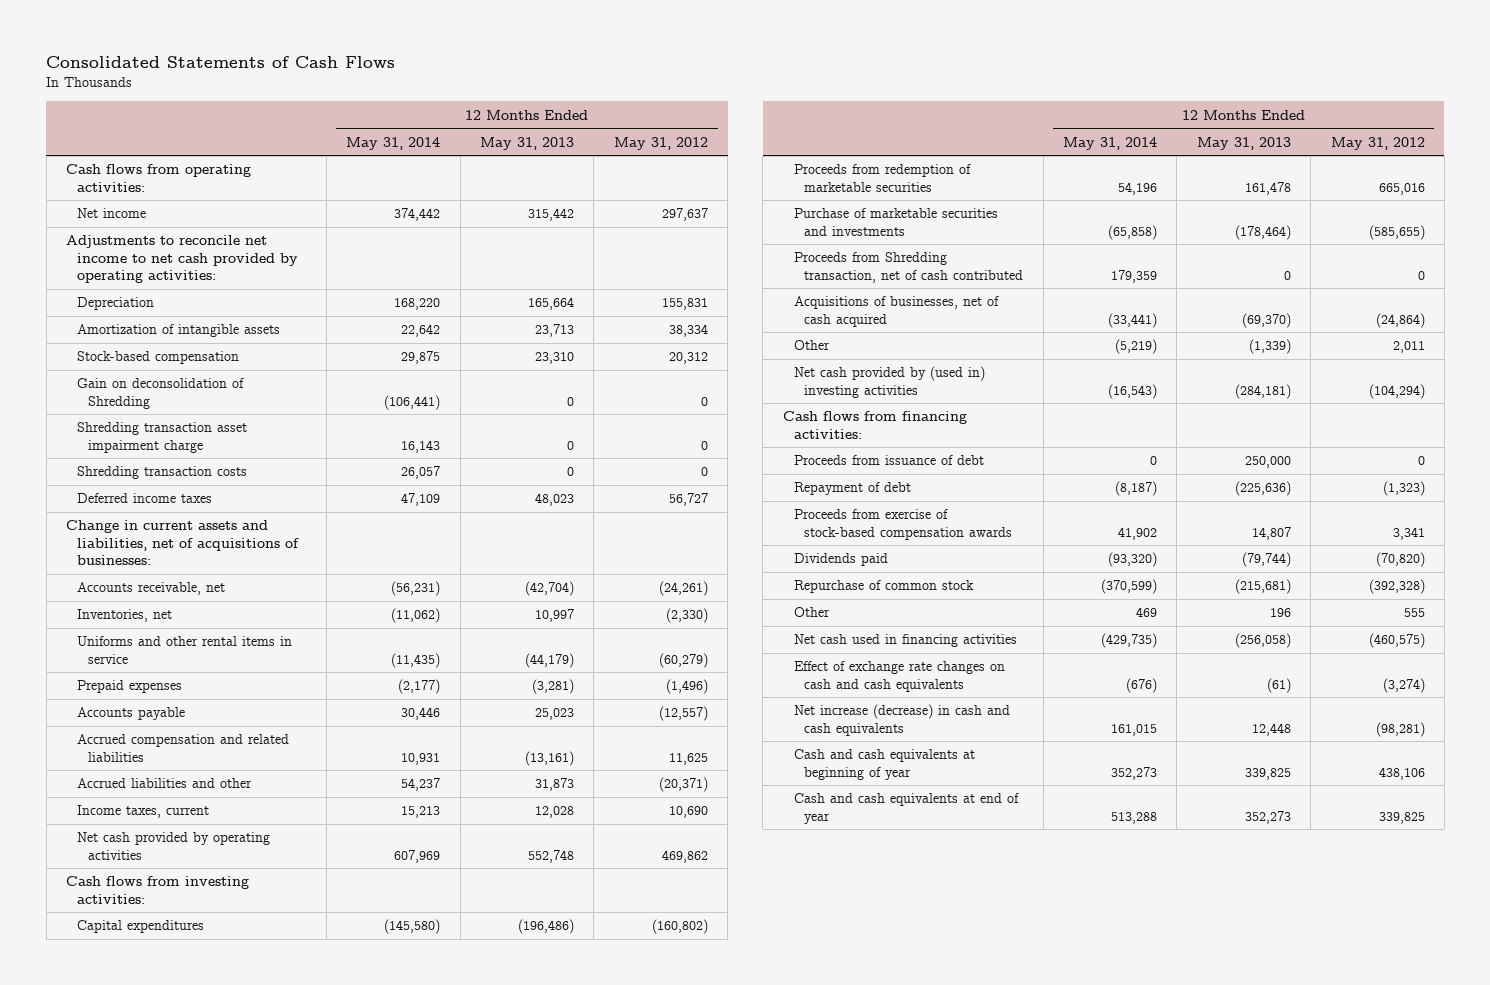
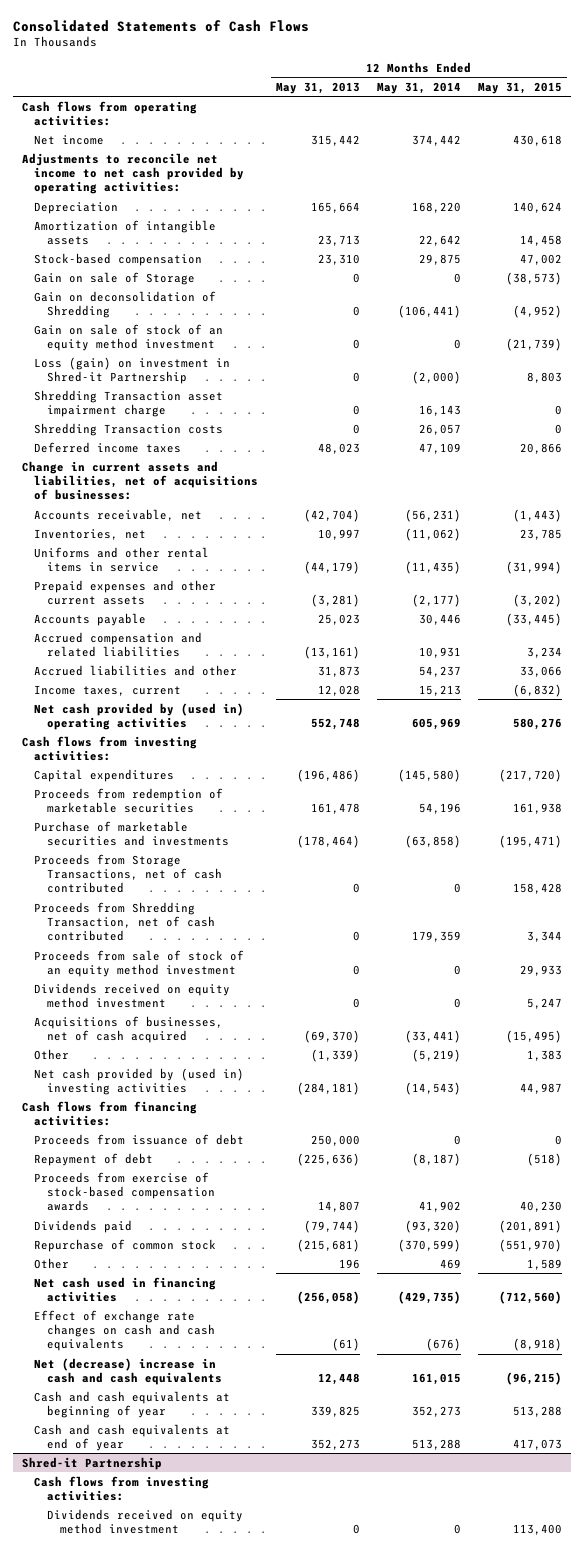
- | 12 Months Ended May 31, 2014 | 12 Months Ended May 31, 2013 | 12 Months Ended May 31, 2012
+ | 12 Months Ended May 31, 2013 | 12 Months Ended May 31, 2014 | 12 Months Ended May 31, 2015
+ Gain on sale of Storage | 0 | 0 | (38,573)
- Shredding transaction asset impairment charge | 16,143 | 0 | 0
- Shredding transaction costs | 26,057 | 0 | 0
+ Gain on sale of stock of an equity method investment | 0 | 0 | (21,739)
+ Loss (gain) on investment in Shred-it Partnership | 0 | (2,000) | 8,803
+ Shredding Transaction asset impairment charge | 0 | 16,143 | 0
+ Shredding Transaction costs | 0 | 26,057 | 0
- Prepaid expenses | (2,177) | (3,281) | (1,496)
+ Prepaid expenses and other current assets | (3,281) | (2,177) | (3,202)
- Net cash provided by operating activities | 607,969 | 552,748 | 469,862
+ Net cash provided by (used in) operating activities | 552,748 | 605,969 | 580,276
- Purchase of marketable securities and investments | (65,858) | (178,464) | (585,655)
- Proceeds from Shredding transaction, net of cash contributed | 179,359 | 0 | 0
+ Purchase of marketable securities and investments | (178,464) | (63,858) | (195,471)
+ Proceeds from Storage Transactions, net of cash contributed | 0 | 0 | 158,428
+ Proceeds from Shredding Transaction, net of cash contributed | 0 | 179,359 | 3,344
+ Proceeds from sale of stock of an equity method investment | 0 | 0 | 29,933
+ Dividends received on equity method investment | 0 | 0 | 5,247
- Net cash provided by (used in) investing activities | (16,543) | (284,181) | (104,294)
+ Net cash provided by (used in) investing activities | (284,181) | (14,543) | 44,987
- Net increase (decrease) in cash and cash equivalents | 161,015 | 12,448 | (98,281)
+ Net (decrease) increase in cash and cash equivalents | 12,448 | 161,015 | (96,215)
+ Shred-it Partnership
+ Cash flows from investing activities:
+ Dividends received on equity method investment | 0 | 0 | 113,400

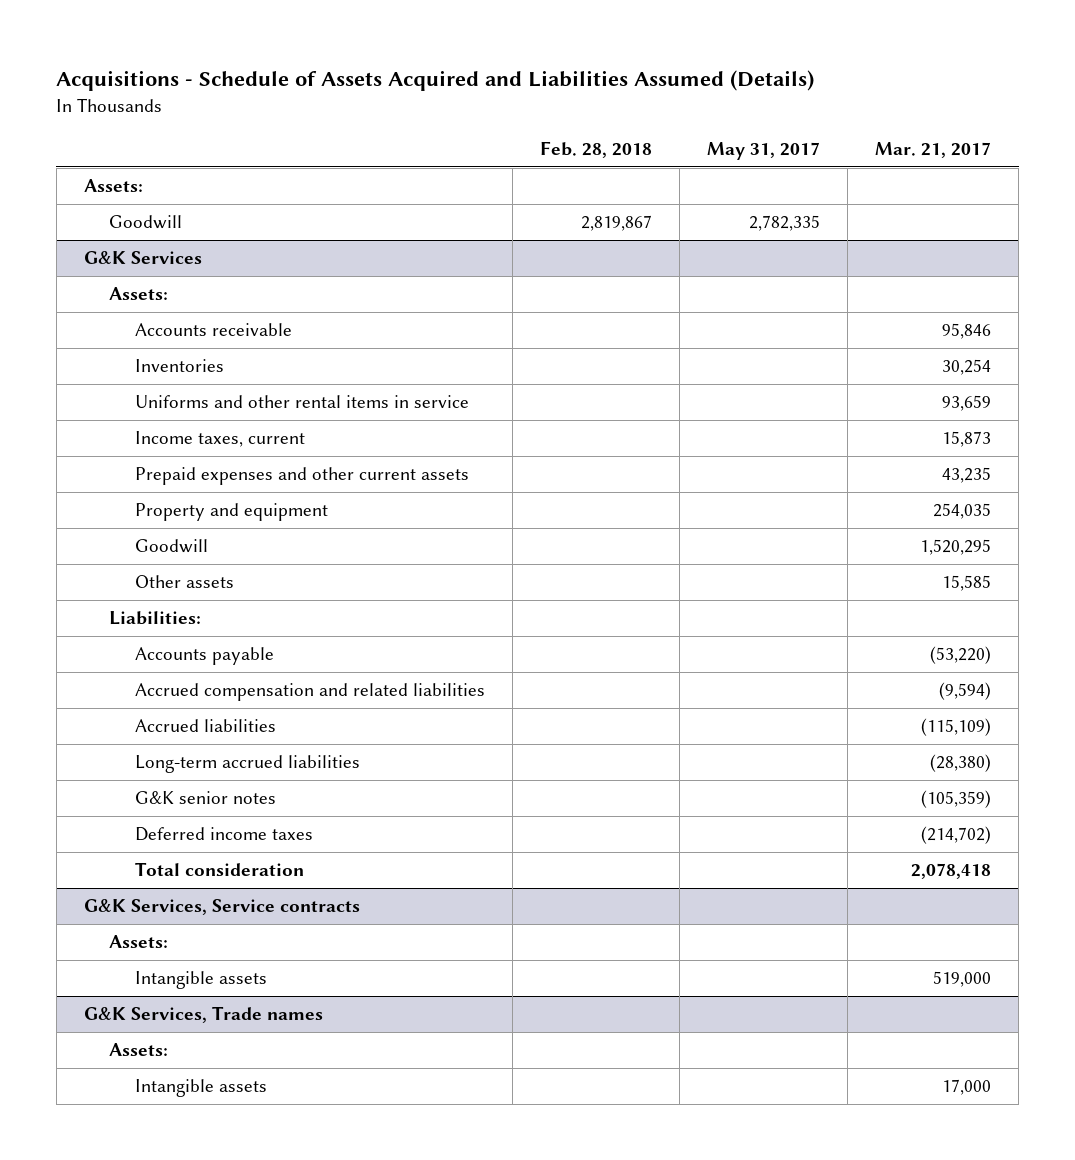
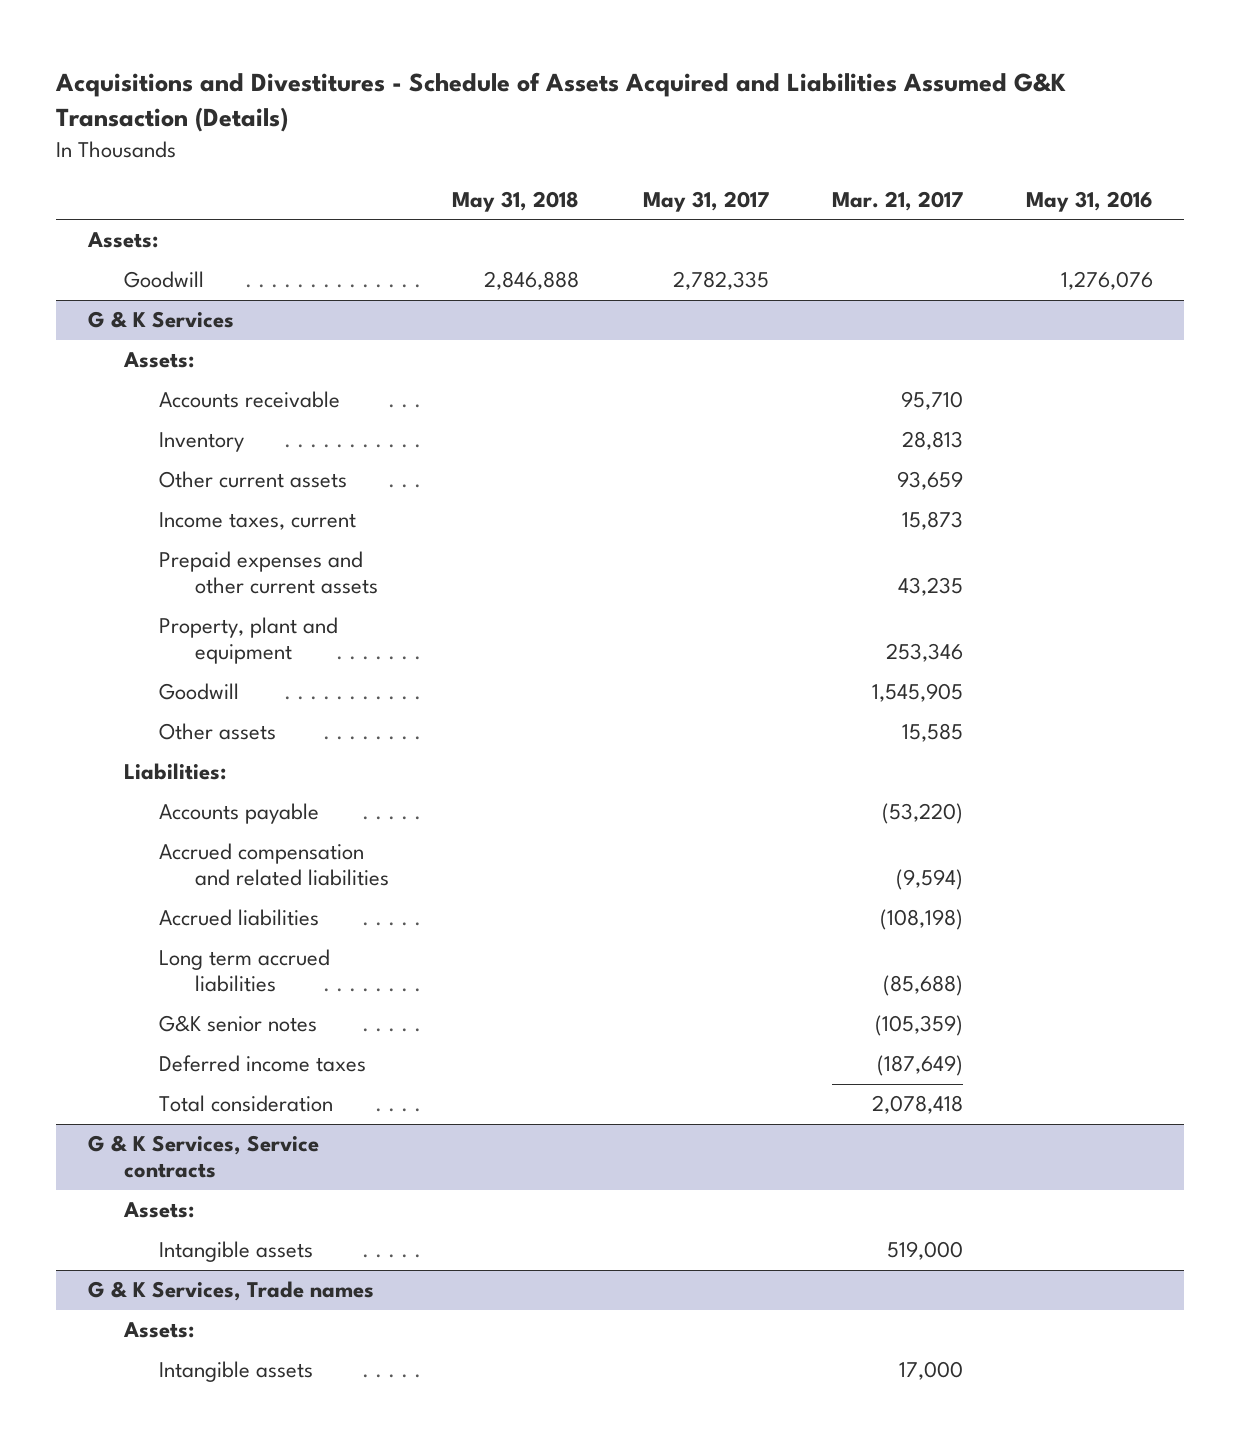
- Acquisitions - Schedule of Assets Acquired and Liabilities Assumed (Details)
+ Acquisitions and Divestitures - Schedule of Assets Acquired and Liabilities Assumed G&K Transaction (Details)
- | Feb. 28, 2018 | May 31, 2017 | Mar. 21, 2017
+ | May 31, 2018 | May 31, 2017 | Mar. 21, 2017 | May 31, 2016
- G&K Services
+ G & K Services
- Accounts receivable | | | 95,846
- Inventories | | | 30,254
- Uniforms and other rental items in service | | | 93,659
+ Accounts receivable | | | 95,710 |
+ Inventory | | | 28,813 |
+ Other current assets | | | 93,659 |
- Property and equipment | | | 254,035
- Goodwill | | | 1,520,295
+ Property, plant and equipment | | | 253,346 |
+ Goodwill | | | 1,545,905 |
- Accrued liabilities | | | (115,109)
- Long-term accrued liabilities | | | (28,380)
+ Accrued liabilities | | | (108,198) |
+ Long term accrued liabilities | | | (85,688) |
- Deferred income taxes | | | (214,702)
+ Deferred income taxes | | | (187,649) |
- G&K Services, Service contracts
+ G & K Services, Service contracts
- G&K Services, Trade names
+ G & K Services, Trade names

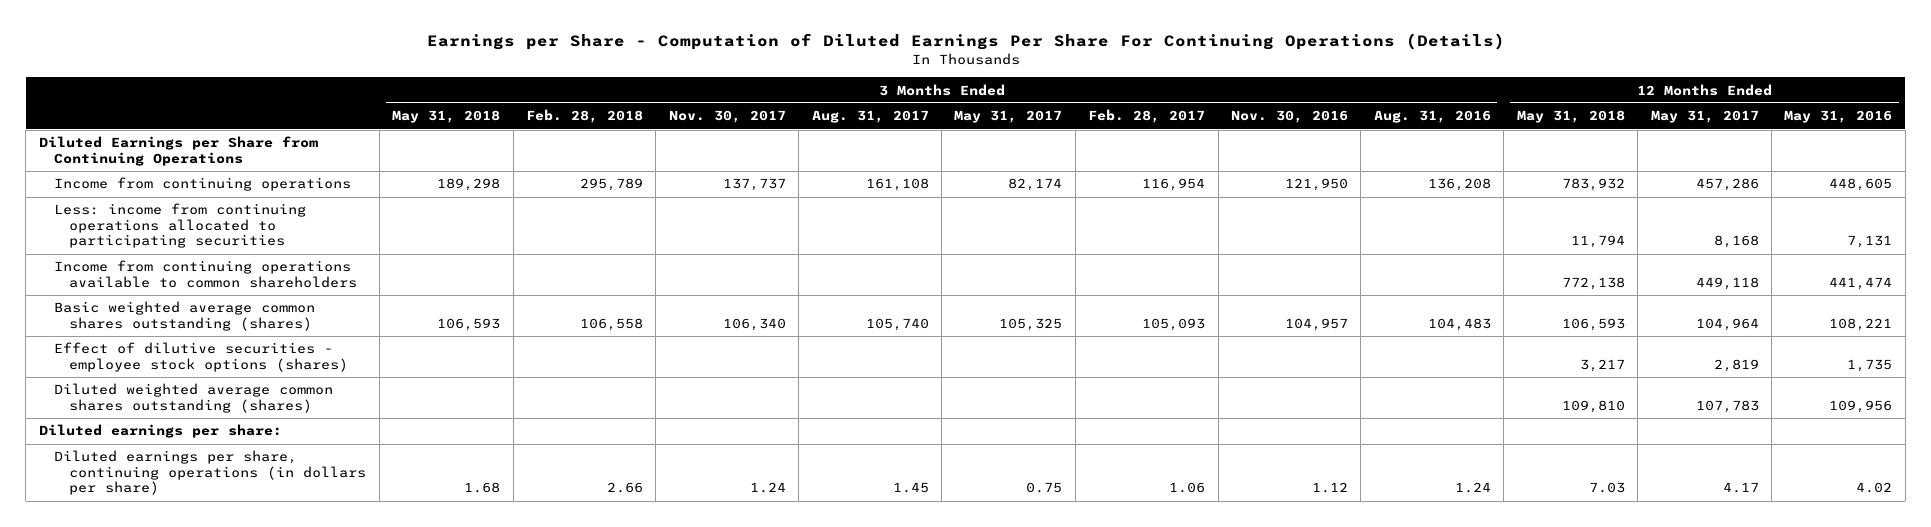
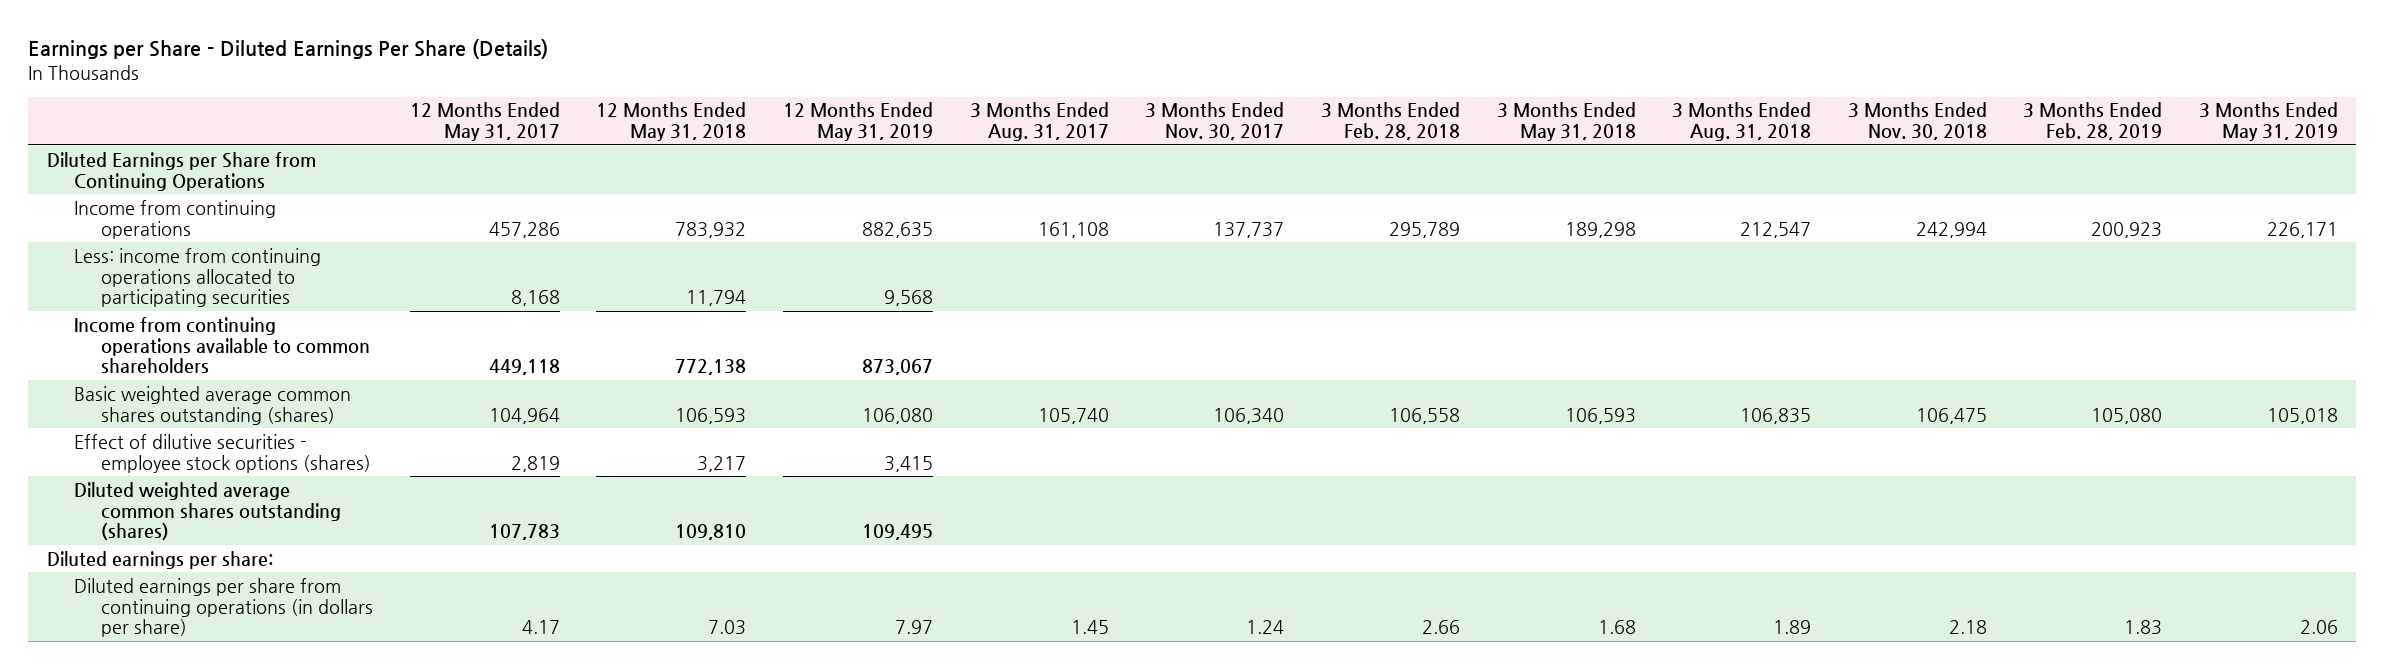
- Earnings per Share - Computation of Diluted Earnings Per Share For Continuing Operations (Details)
+ Earnings per Share - Diluted Earnings Per Share (Details)
- | 3 Months Ended May 31, 2018 | 3 Months Ended Feb. 28, 2018 | 3 Months Ended Nov. 30, 2017 | 3 Months Ended Aug. 31, 2017 | 3 Months Ended May 31, 2017 | 3 Months Ended Feb. 28, 2017 | 3 Months Ended Nov. 30, 2016 | 3 Months Ended Aug. 31, 2016 | 12 Months Ended May 31, 2018 | 12 Months Ended May 31, 2017 | 12 Months Ended May 31, 2016
+ | 12 Months Ended May 31, 2017 | 12 Months Ended May 31, 2018 | 12 Months Ended May 31, 2019 | 3 Months Ended Aug. 31, 2017 | 3 Months Ended Nov. 30, 2017 | 3 Months Ended Feb. 28, 2018 | 3 Months Ended May 31, 2018 | 3 Months Ended Aug. 31, 2018 | 3 Months Ended Nov. 30, 2018 | 3 Months Ended Feb. 28, 2019 | 3 Months Ended May 31, 2019
- Diluted earnings per share, continuing operations (in dollars per share) | 1.68 | 2.66 | 1.24 | 1.45 | 0.75 | 1.06 | 1.12 | 1.24 | 7.03 | 4.17 | 4.02
+ Diluted earnings per share from continuing operations (in dollars per share) | 4.17 | 7.03 | 7.97 | 1.45 | 1.24 | 2.66 | 1.68 | 1.89 | 2.18 | 1.83 | 2.06

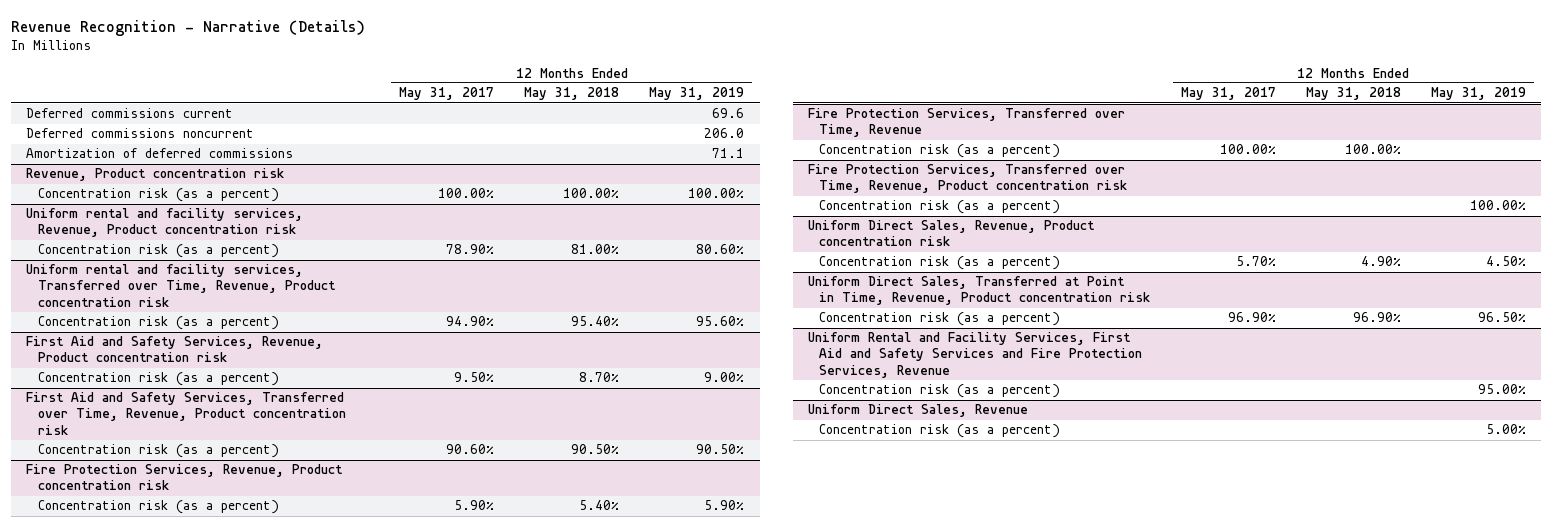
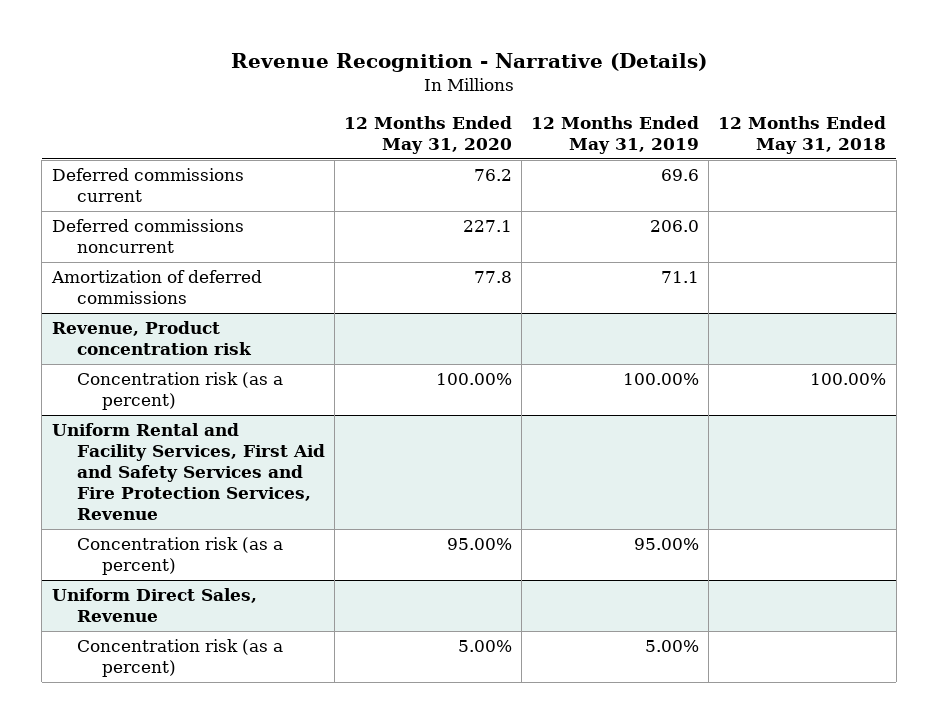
- | 12 Months Ended May 31, 2017 | 12 Months Ended May 31, 2018 | 12 Months Ended May 31, 2019
+ | 12 Months Ended May 31, 2020 | 12 Months Ended May 31, 2019 | 12 Months Ended May 31, 2018
- Uniform rental and facility services, Revenue, Product concentration risk
- Concentration risk (as a percent) | 78.90% | 81.00% | 80.60%
- Uniform rental and facility services, Transferred over Time, Revenue, Product concentration risk
- Concentration risk (as a percent) | 94.90% | 95.40% | 95.60%
- First Aid and Safety Services, Revenue, Product concentration risk
- Concentration risk (as a percent) | 9.50% | 8.70% | 9.00%
- First Aid and Safety Services, Transferred over Time, Revenue, Product concentration risk
- Concentration risk (as a percent) | 90.60% | 90.50% | 90.50%
- Fire Protection Services, Revenue, Product concentration risk
- Concentration risk (as a percent) | 5.90% | 5.40% | 5.90%
- Fire Protection Services, Transferred over Time, Revenue
- Concentration risk (as a percent) | 100.00% | 100.00% |
- Fire Protection Services, Transferred over Time, Revenue, Product concentration risk
- Concentration risk (as a percent) | | | 100.00%
- Uniform Direct Sales, Revenue, Product concentration risk
- Concentration risk (as a percent) | 5.70% | 4.90% | 4.50%
- Uniform Direct Sales, Transferred at Point in Time, Revenue, Product concentration risk
- Concentration risk (as a percent) | 96.90% | 96.90% | 96.50%

